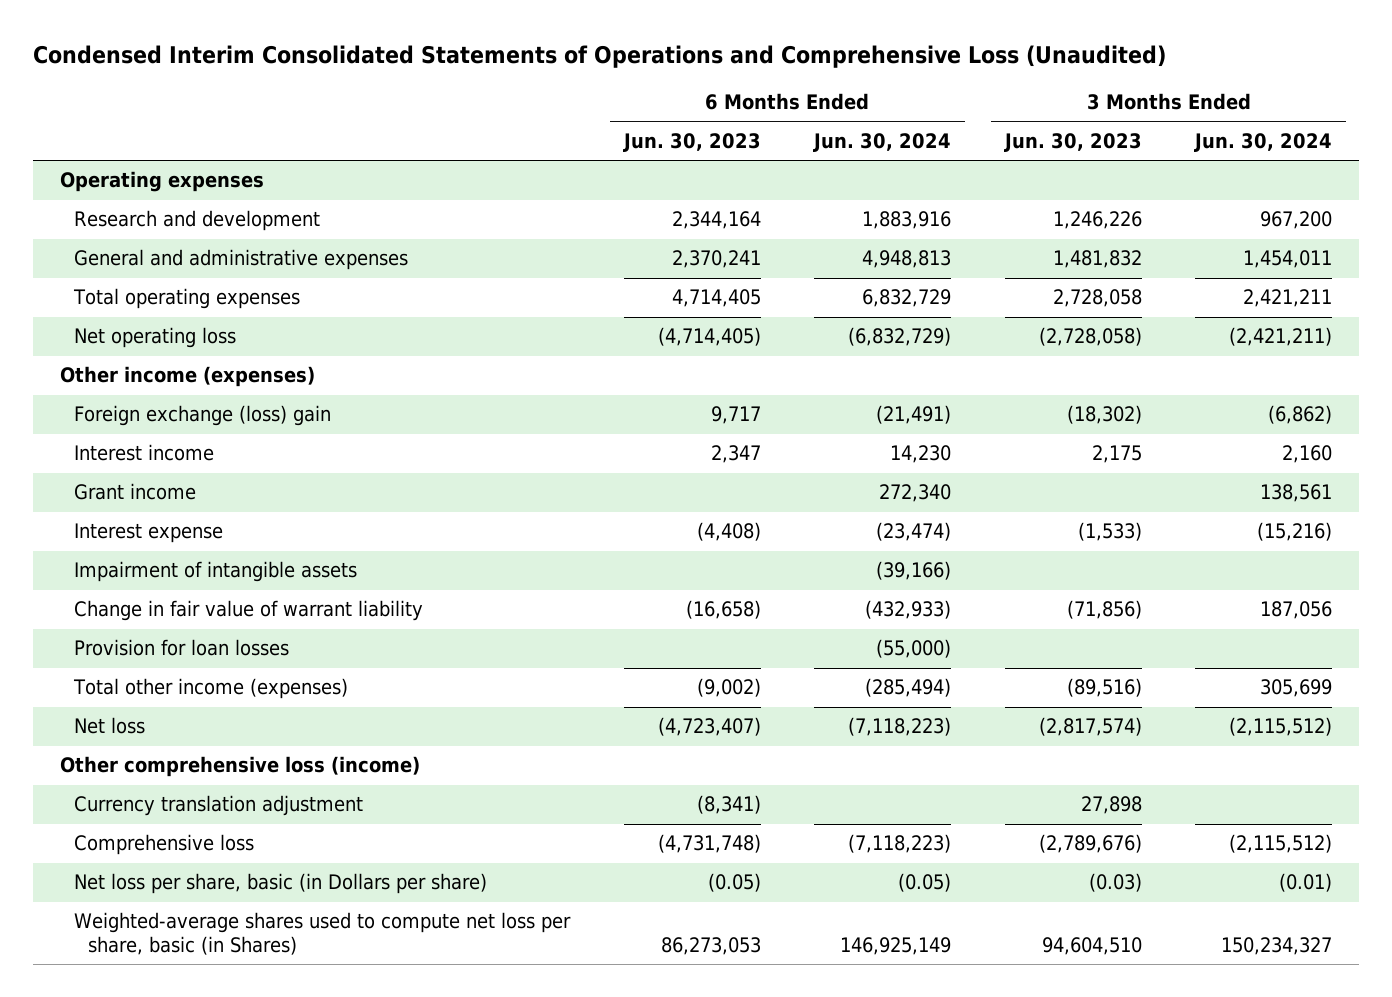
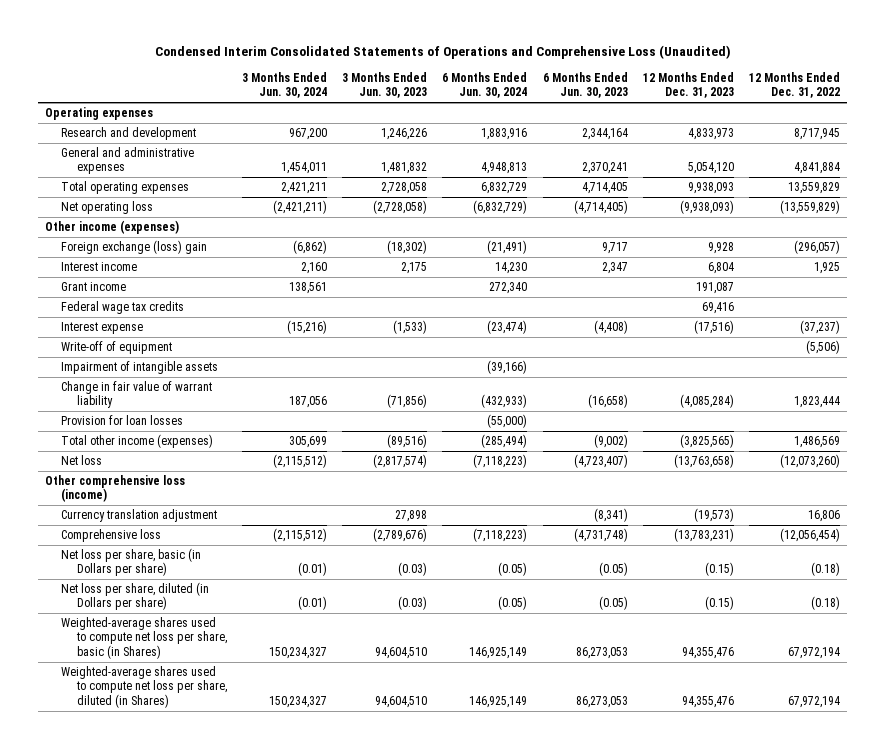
- | 6 Months Ended Jun. 30, 2023 | 6 Months Ended Jun. 30, 2024 | 3 Months Ended Jun. 30, 2023 | 3 Months Ended Jun. 30, 2024
+ | 3 Months Ended Jun. 30, 2024 | 3 Months Ended Jun. 30, 2023 | 6 Months Ended Jun. 30, 2024 | 6 Months Ended Jun. 30, 2023 | 12 Months Ended Dec. 31, 2023 | 12 Months Ended Dec. 31, 2022
+ Federal wage tax credits | | | | | 69,416 |
+ Write-off of equipment | | | | | | (5,506)
+ Net loss per share, diluted (in Dollars per share) | (0.01) | (0.03) | (0.05) | (0.05) | (0.15) | (0.18)
+ Weighted-average shares used to compute net loss per share, diluted (in Shares) | 150,234,327 | 94,604,510 | 146,925,149 | 86,273,053 | 94,355,476 | 67,972,194

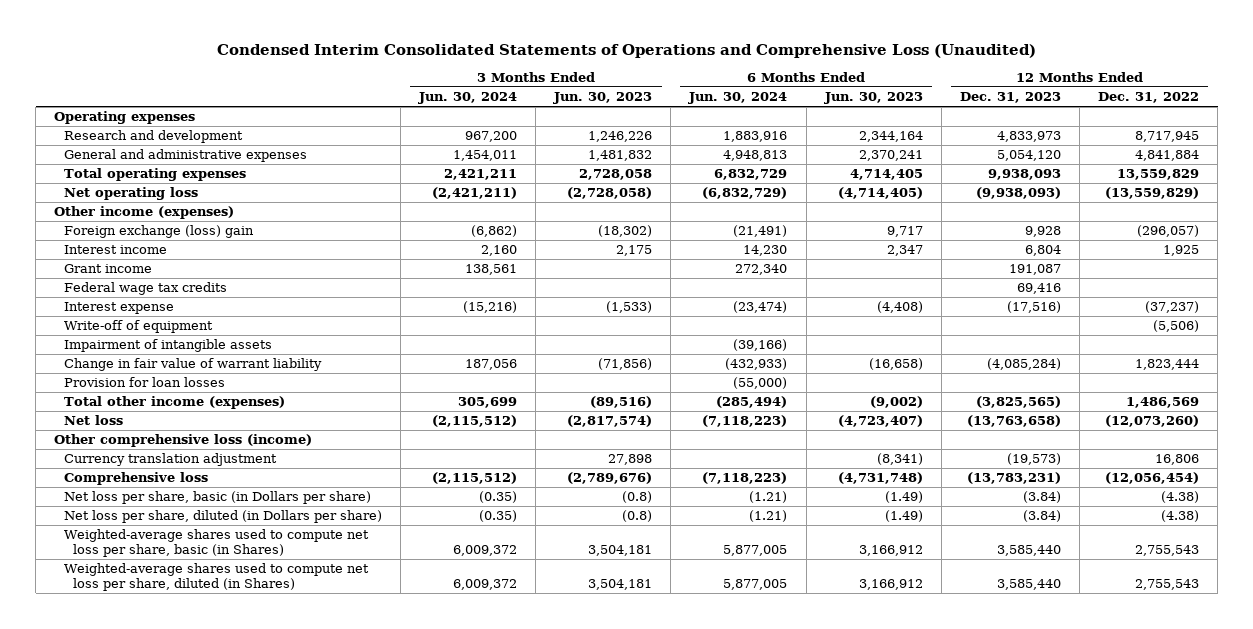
- Net loss per share, basic (in Dollars per share) | (0.01) | (0.03) | (0.05) | (0.05) | (0.15) | (0.18)
- Net loss per share, diluted (in Dollars per share) | (0.01) | (0.03) | (0.05) | (0.05) | (0.15) | (0.18)
- Weighted-average shares used to compute net loss per share, basic (in Shares) | 150,234,327 | 94,604,510 | 146,925,149 | 86,273,053 | 94,355,476 | 67,972,194
- Weighted-average shares used to compute net loss per share, diluted (in Shares) | 150,234,327 | 94,604,510 | 146,925,149 | 86,273,053 | 94,355,476 | 67,972,194
+ Net loss per share, basic (in Dollars per share) | (0.35) | (0.8) | (1.21) | (1.49) | (3.84) | (4.38)
+ Net loss per share, diluted (in Dollars per share) | (0.35) | (0.8) | (1.21) | (1.49) | (3.84) | (4.38)
+ Weighted-average shares used to compute net loss per share, basic (in Shares) | 6,009,372 | 3,504,181 | 5,877,005 | 3,166,912 | 3,585,440 | 2,755,543
+ Weighted-average shares used to compute net loss per share, diluted (in Shares) | 6,009,372 | 3,504,181 | 5,877,005 | 3,166,912 | 3,585,440 | 2,755,543

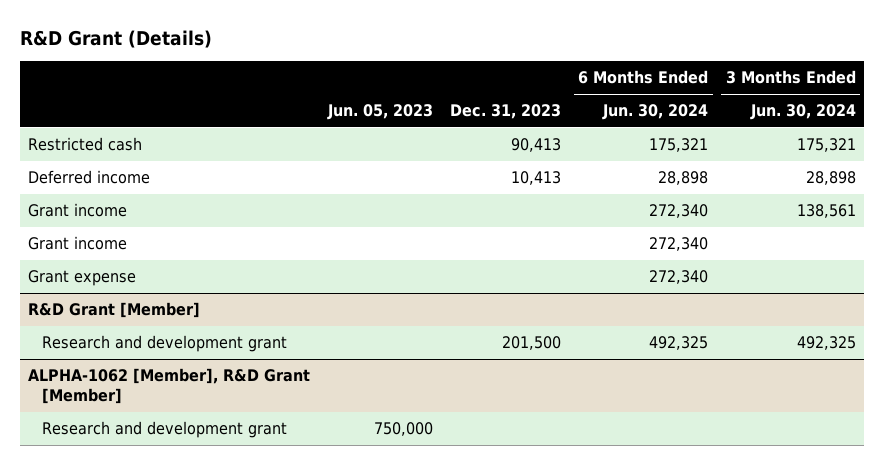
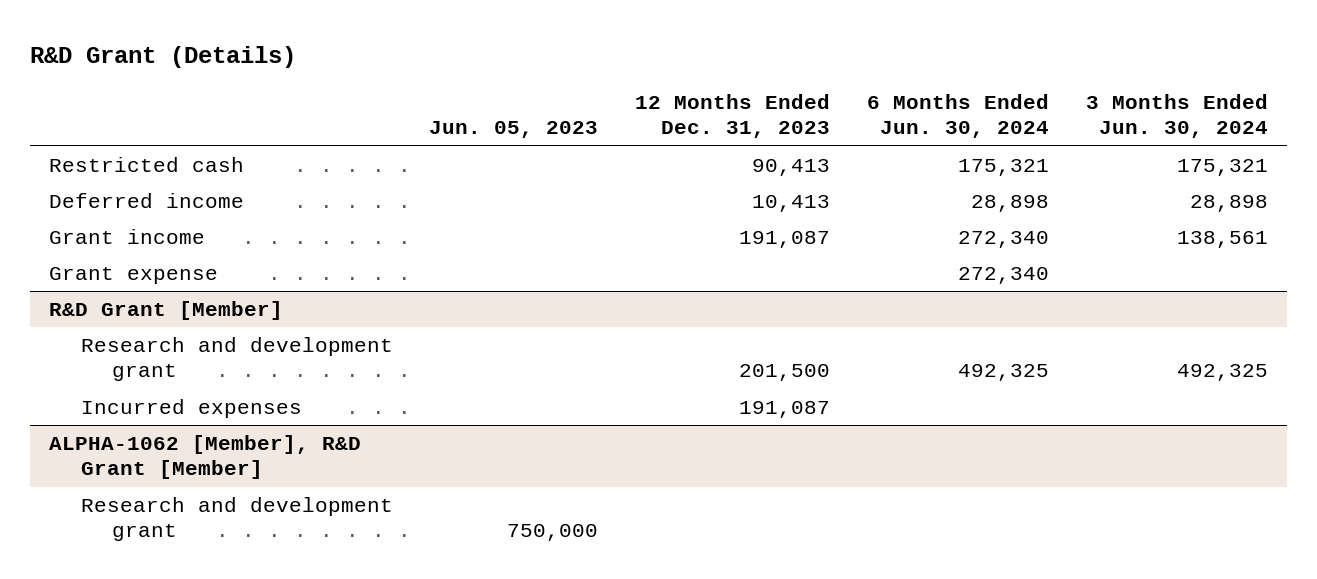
- | Jun. 05, 2023 | Dec. 31, 2023 | 6 Months Ended Jun. 30, 2024 | 3 Months Ended Jun. 30, 2024
+ | Jun. 05, 2023 | 12 Months Ended Dec. 31, 2023 | 6 Months Ended Jun. 30, 2024 | 3 Months Ended Jun. 30, 2024
- Grant income | | | 272,340 |
@ R&D Grant [Member]
+ Incurred expenses | | 191,087 | |

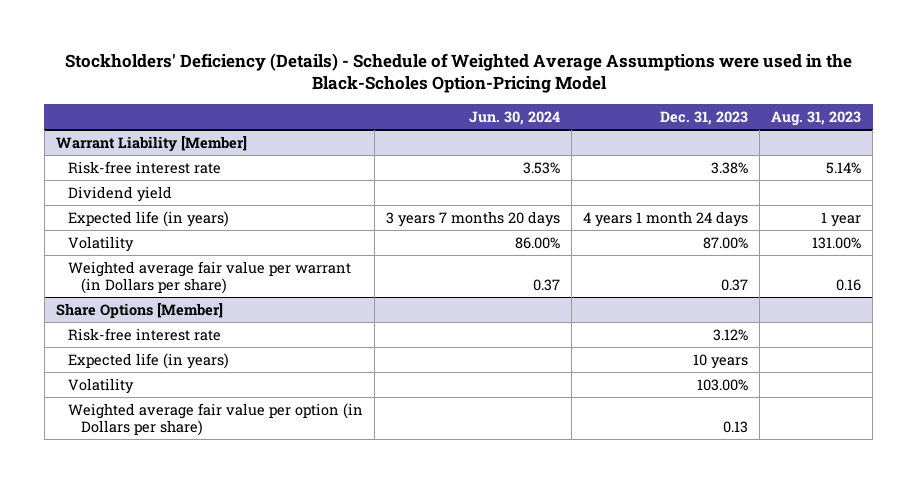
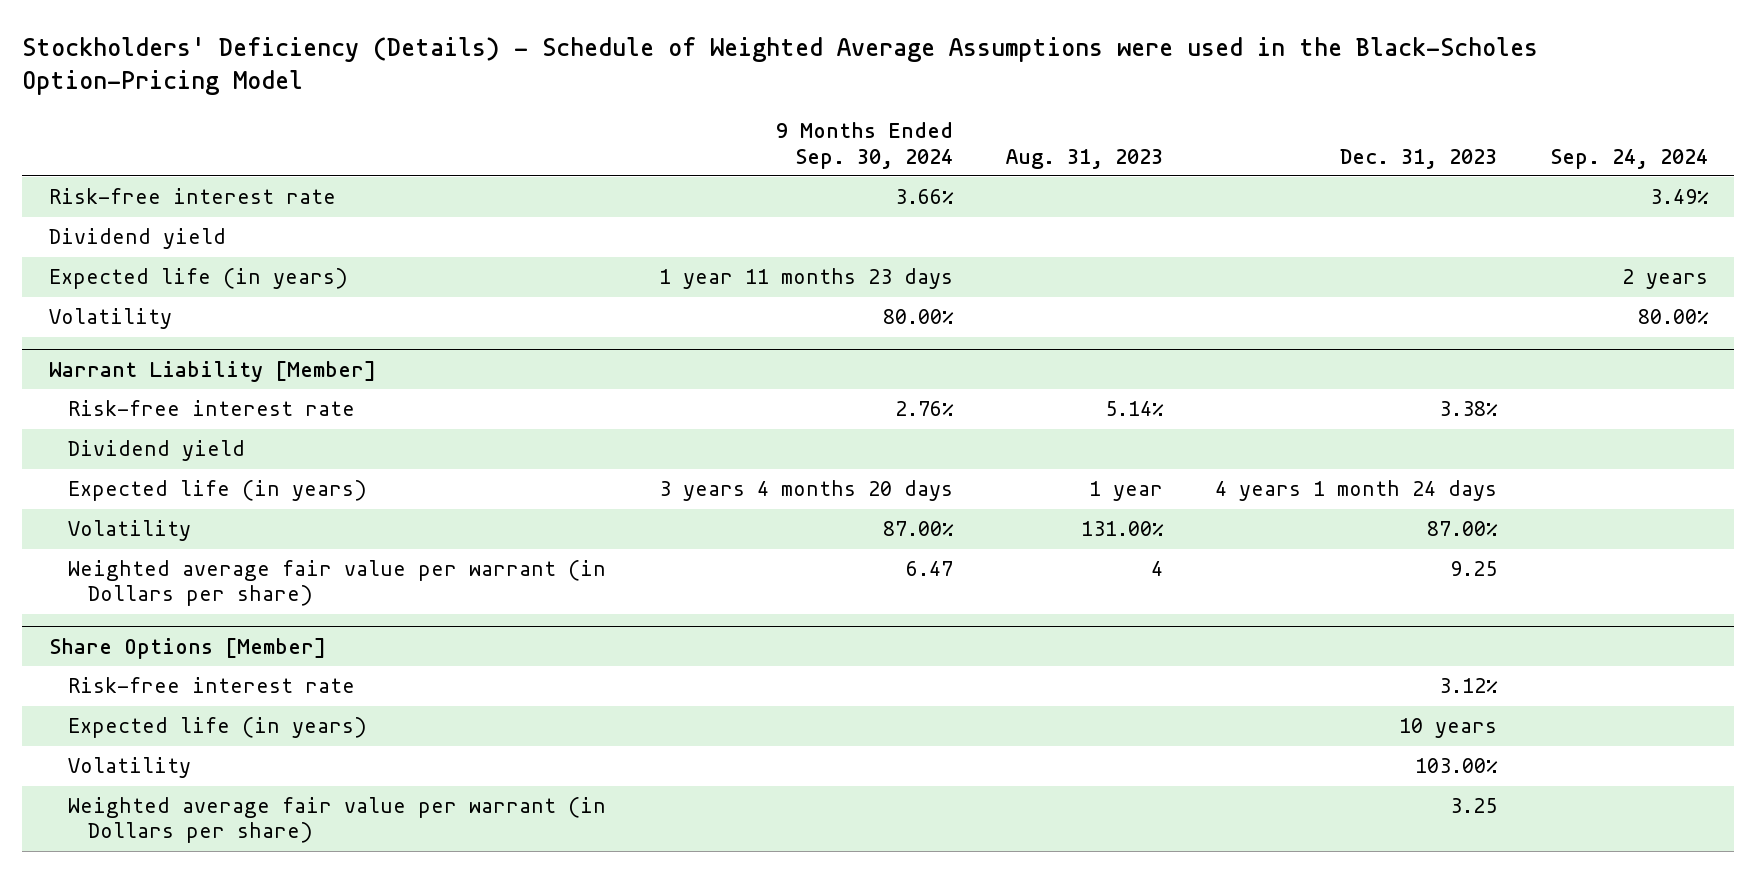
- | Jun. 30, 2024 | Dec. 31, 2023 | Aug. 31, 2023
+ | 9 Months Ended Sep. 30, 2024 | Aug. 31, 2023 | Dec. 31, 2023 | Sep. 24, 2024
+ Risk-free interest rate | 3.66% | | | 3.49%
+ Dividend yield
+ Expected life (in years) | 1 year 11 months 23 days | | | 2 years
+ Volatility | 80.00% | | | 80.00%
@ Warrant Liability [Member]
- Weighted average fair value per warrant (in Dollars per share) | 0.37 | 0.37 | 0.16
+ Weighted average fair value per warrant (in Dollars per share) | 6.47 | 4 | 9.25 |
@ Share Options [Member]
- Weighted average fair value per option (in Dollars per share) | | 0.13 |
+ Weighted average fair value per warrant (in Dollars per share) | | | 3.25 |

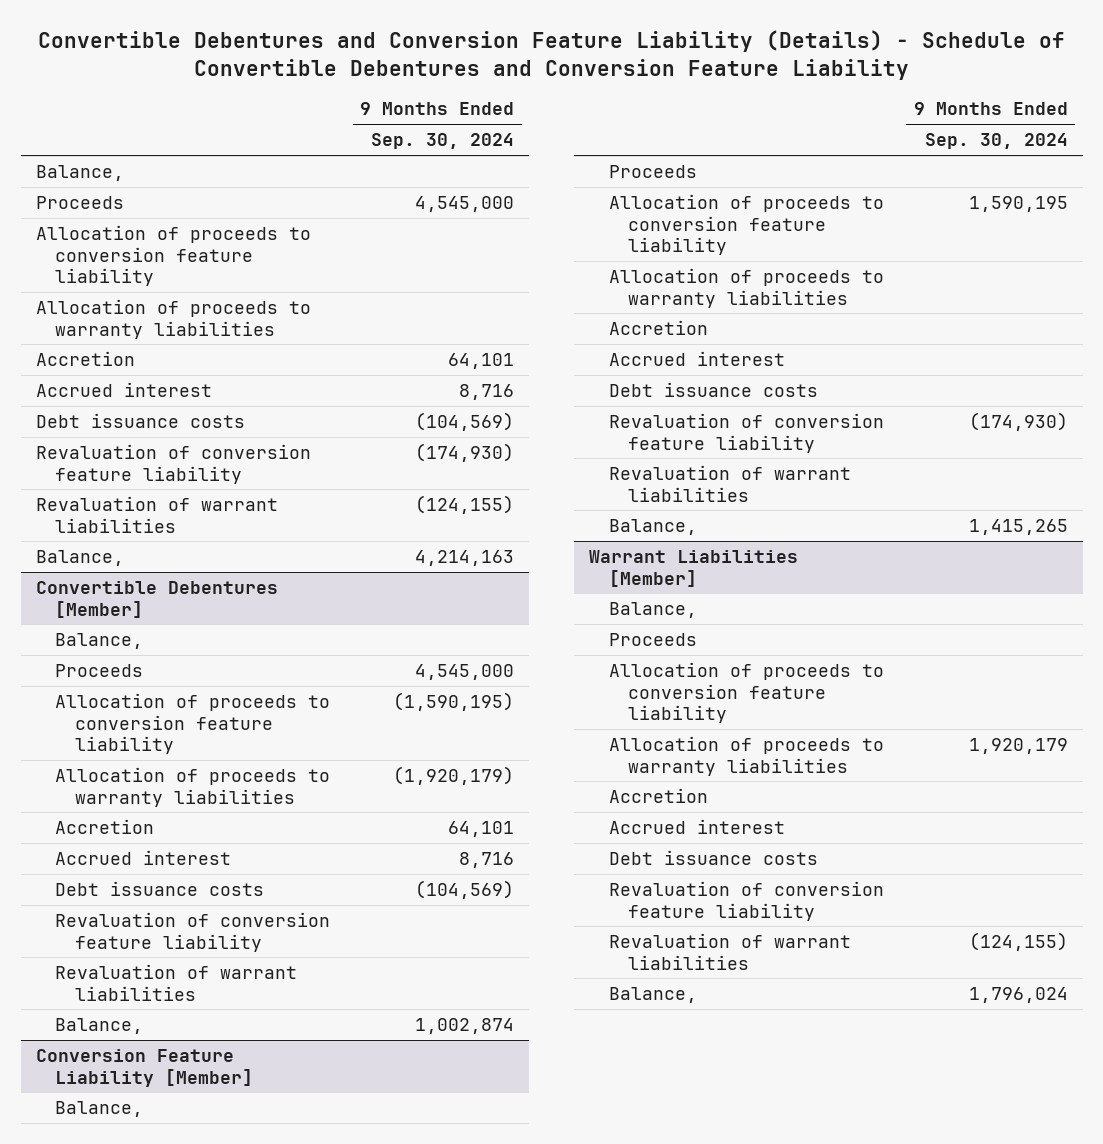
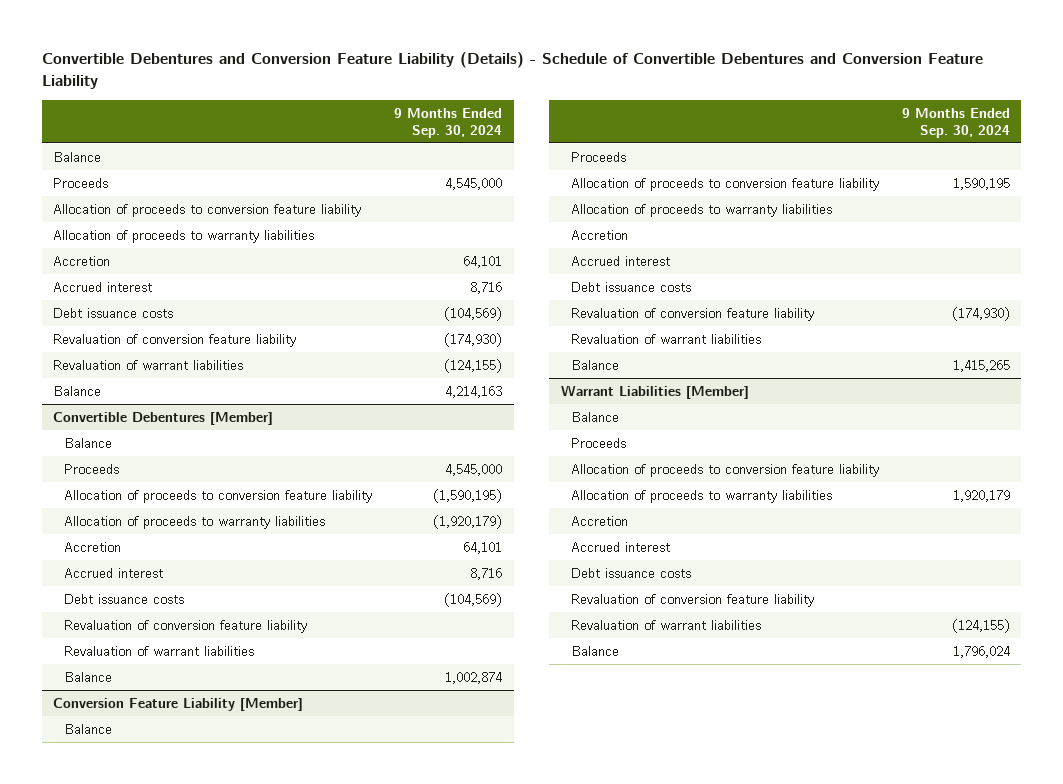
- Balance,
+ Balance
- Balance, | 4,214,163
+ Balance | 4,214,163
@ Convertible Debentures [Member]
- Balance,
+ Balance
- Balance, | 1,002,874
+ Balance | 1,002,874
@ Conversion Feature Liability [Member]
- Balance,
+ Balance
- Balance, | 1,415,265
+ Balance | 1,415,265
@ Warrant Liabilities [Member]
- Balance,
+ Balance
- Balance, | 1,796,024
+ Balance | 1,796,024

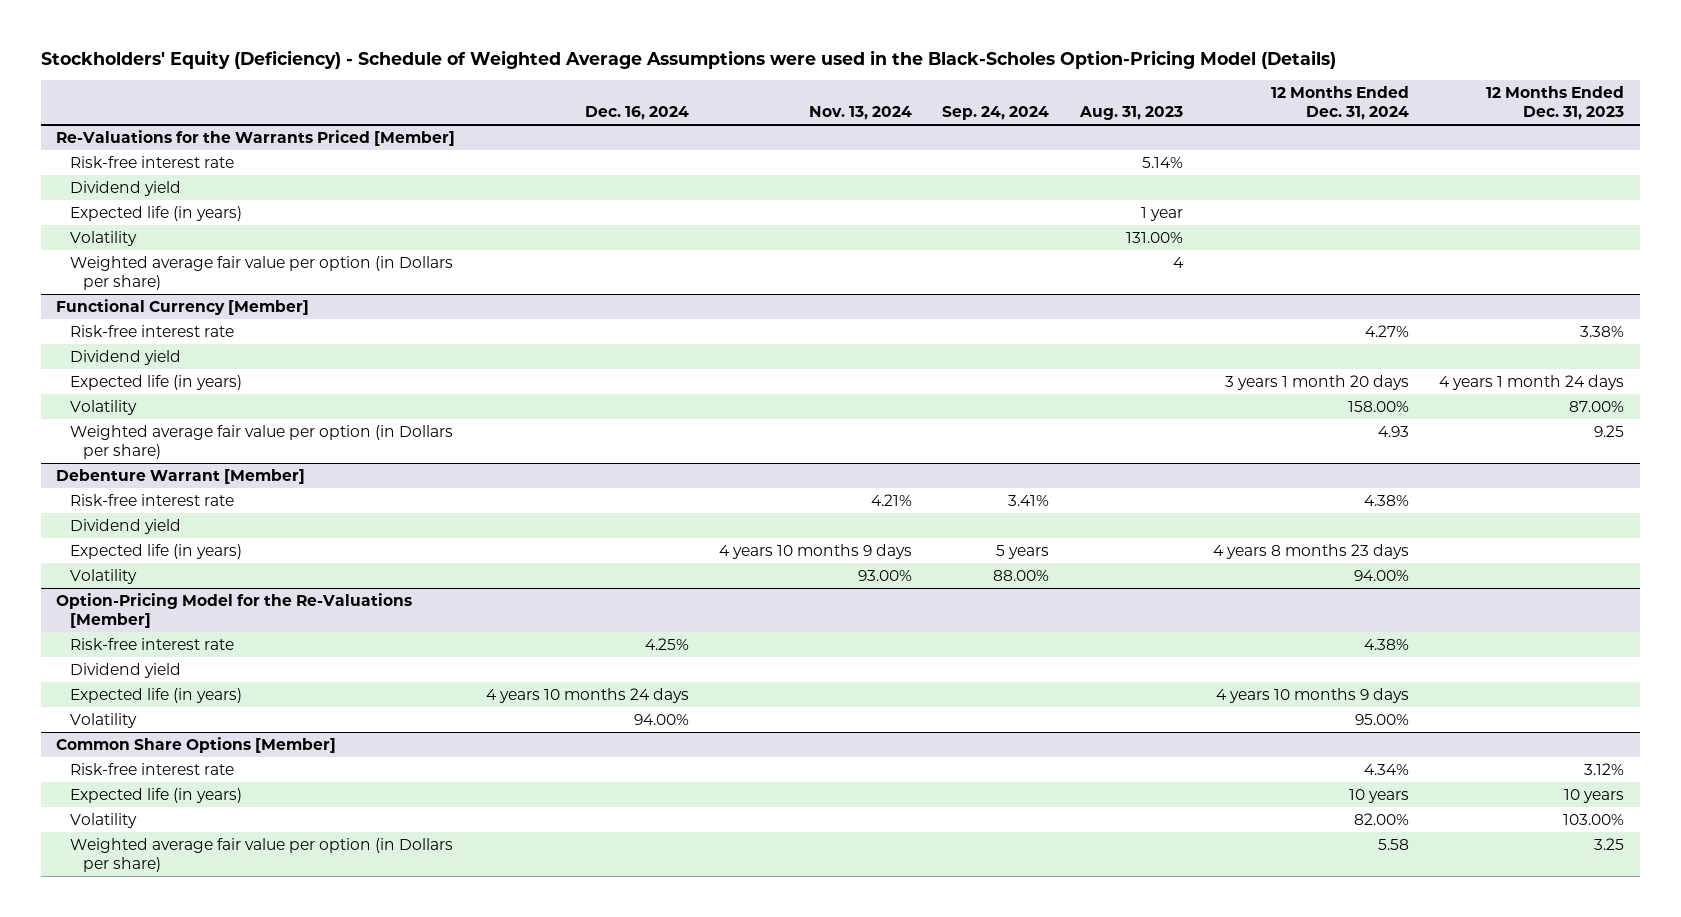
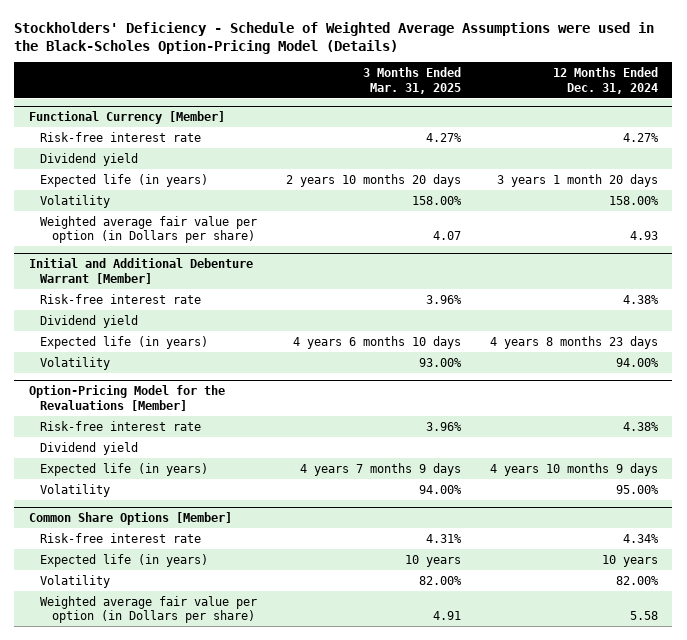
- Stockholders' Equity (Deficiency) - Schedule of Weighted Average Assumptions were used in the Black-Scholes Option-Pricing Model (Details)
+ Stockholders' Deficiency - Schedule of Weighted Average Assumptions were used in the Black-Scholes Option-Pricing Model (Details)
- | Dec. 16, 2024 | Nov. 13, 2024 | Sep. 24, 2024 | Aug. 31, 2023 | 12 Months Ended Dec. 31, 2024 | 12 Months Ended Dec. 31, 2023
+ | 3 Months Ended Mar. 31, 2025 | 12 Months Ended Dec. 31, 2024
- Re-Valuations for the Warrants Priced [Member]
- Risk-free interest rate | | | | 5.14% | |
- Dividend yield
- Expected life (in years) | | | | 1 year | |
- Volatility | | | | 131.00% | |
- Weighted average fair value per option (in Dollars per share) | | | | 4 | |
- Debenture Warrant [Member]
+ Initial and Additional Debenture Warrant [Member]
- Option-Pricing Model for the Re-Valuations [Member]
+ Option-Pricing Model for the Revaluations [Member]

